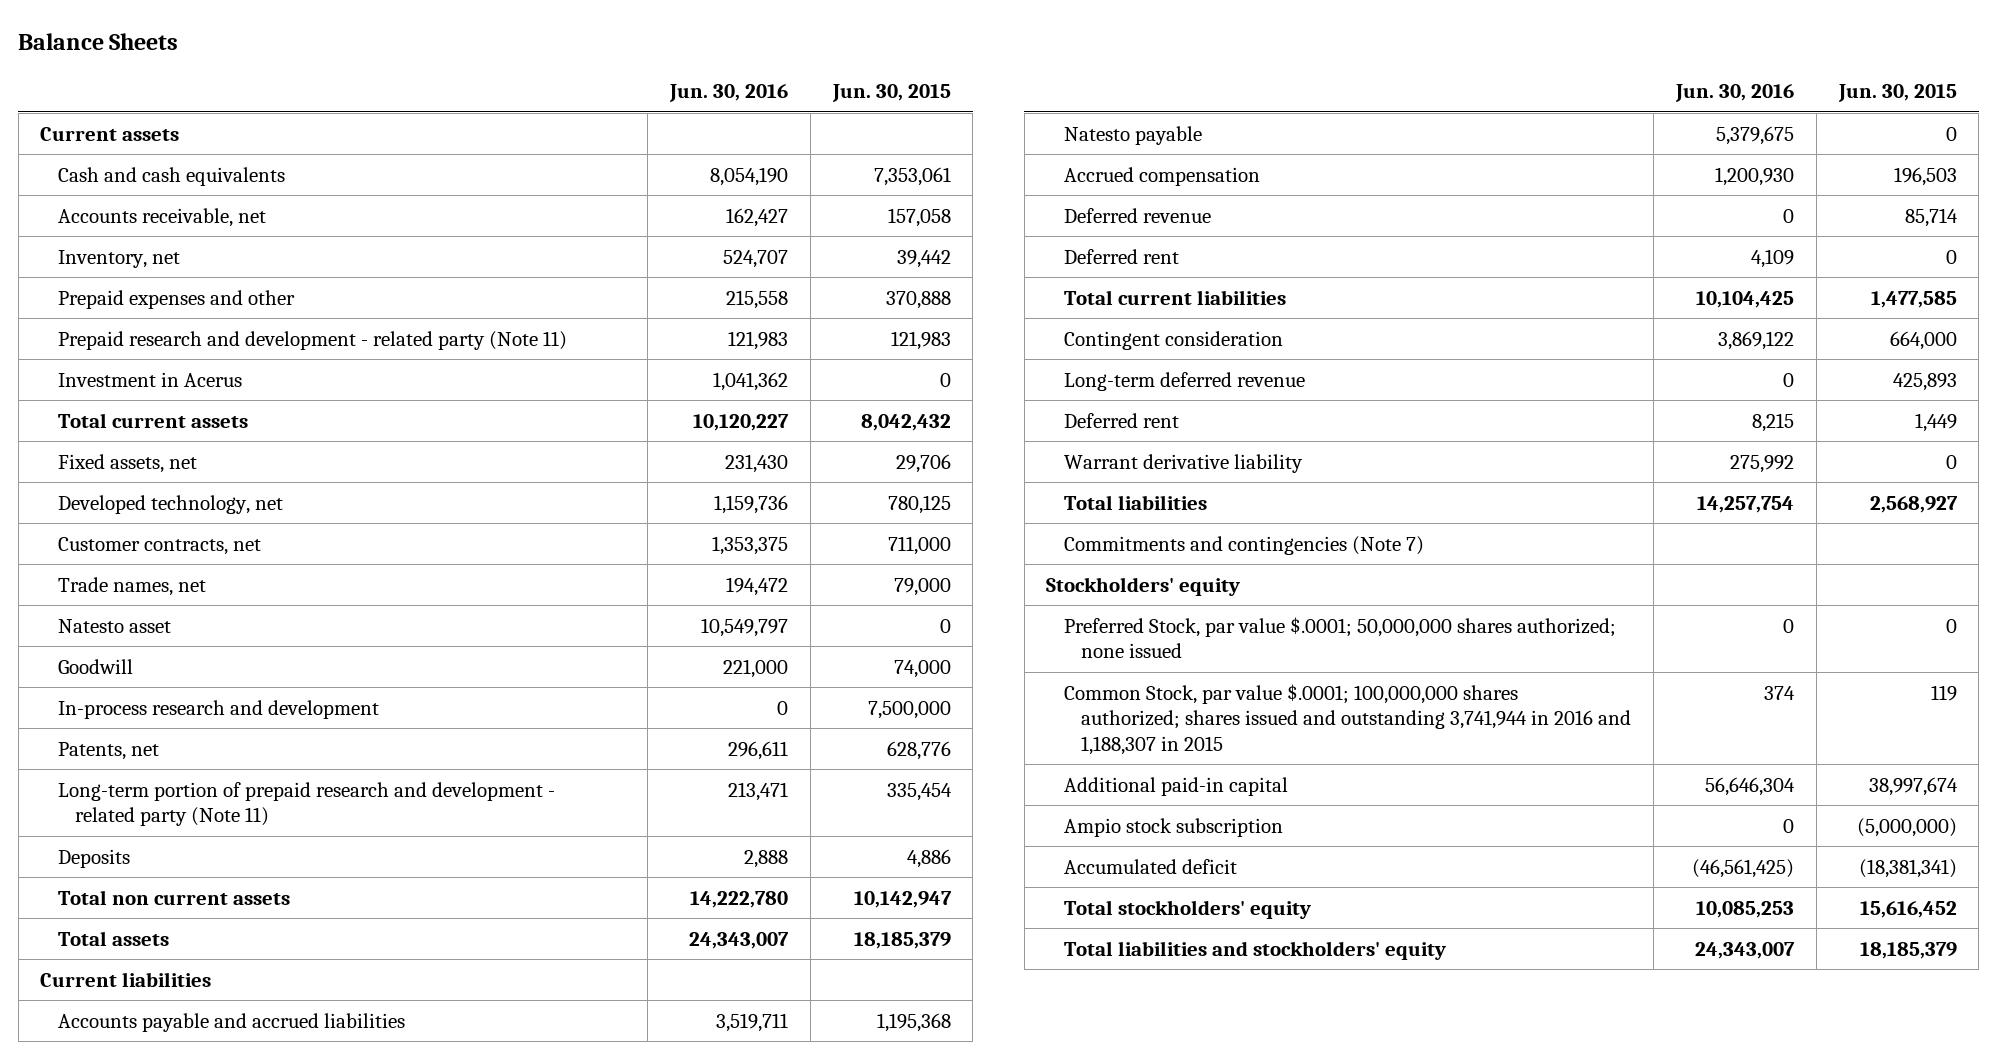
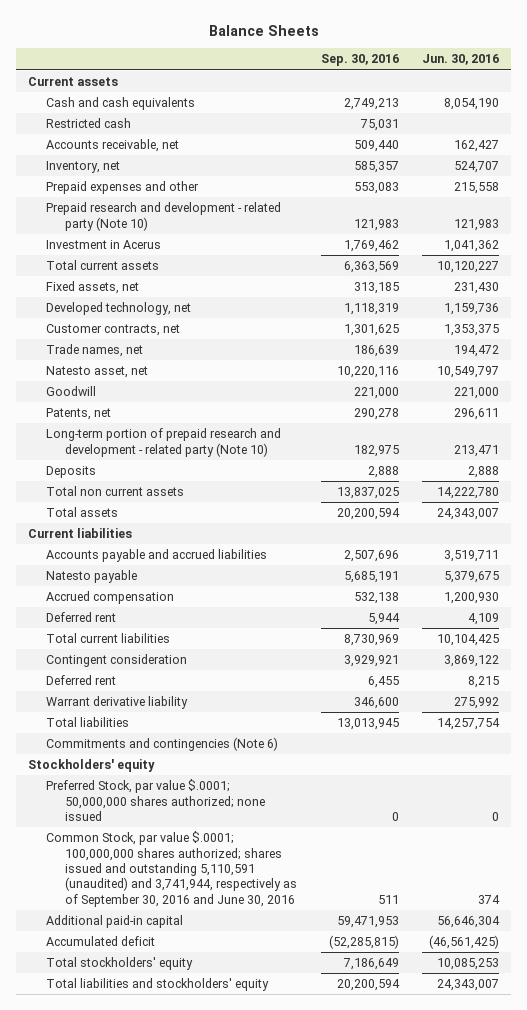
- | Jun. 30, 2016 | Jun. 30, 2015
+ | Sep. 30, 2016 | Jun. 30, 2016
+ Restricted cash | 75,031 |
- Prepaid research and development - related party (Note 11) | 121,983 | 121,983
+ Prepaid research and development - related party (Note 10) | 121,983 | 121,983
- Natesto asset | 10,549,797 | 0
+ Natesto asset, net | 10,220,116 | 10,549,797
- In-process research and development | 0 | 7,500,000
- Long-term portion of prepaid research and development - related party (Note 11) | 213,471 | 335,454
+ Long-term portion of prepaid research and development - related party (Note 10) | 182,975 | 213,471
- Deferred revenue | 0 | 85,714
- Long-term deferred revenue | 0 | 425,893
- Commitments and contingencies (Note 7)
+ Commitments and contingencies (Note 6)
- Common Stock, par value $.0001; 100,000,000 shares authorized; shares issued and outstanding 3,741,944 in 2016 and 1,188,307 in 2015 | 374 | 119
+ Common Stock, par value $.0001; 100,000,000 shares authorized; shares issued and outstanding 5,110,591 (unaudited) and 3,741,944, respectively as of September 30, 2016 and June 30, 2016 | 511 | 374
- Ampio stock subscription | 0 | (5,000,000)

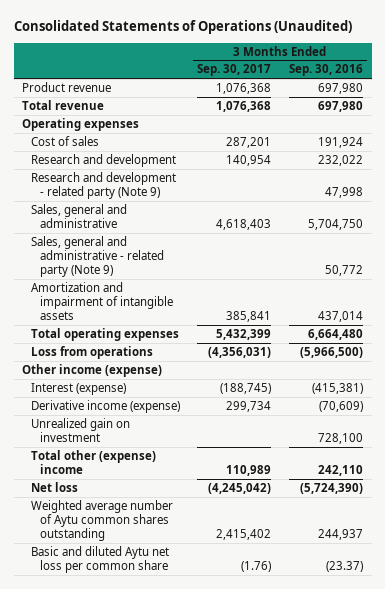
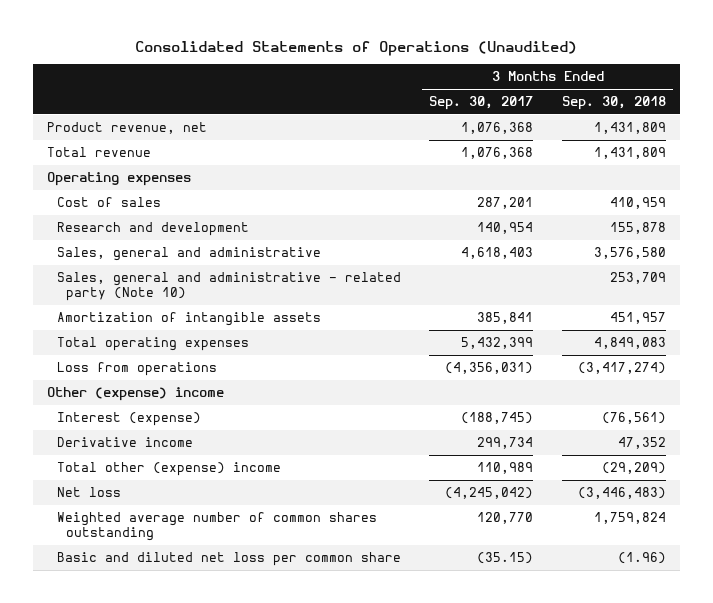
- | 3 Months Ended Sep. 30, 2017 | 3 Months Ended Sep. 30, 2016
+ | 3 Months Ended Sep. 30, 2017 | 3 Months Ended Sep. 30, 2018
- Product revenue | 1,076,368 | 697,980
+ Product revenue, net | 1,076,368 | 1,431,809
- Research and development - related party (Note 9) | | 47,998
- Sales, general and administrative - related party (Note 9) | | 50,772
- Amortization and impairment of intangible assets | 385,841 | 437,014
+ Sales, general and administrative - related party (Note 10) | | 253,709
+ Amortization of intangible assets | 385,841 | 451,957
- Other income (expense)
+ Other (expense) income
- Derivative income (expense) | 299,734 | (70,609)
- Unrealized gain on investment | | 728,100
+ Derivative income | 299,734 | 47,352
- Weighted average number of Aytu common shares outstanding | 2,415,402 | 244,937
- Basic and diluted Aytu net loss per common share | (1.76) | (23.37)
+ Weighted average number of common shares outstanding | 120,770 | 1,759,824
+ Basic and diluted net loss per common share | (35.15) | (1.96)

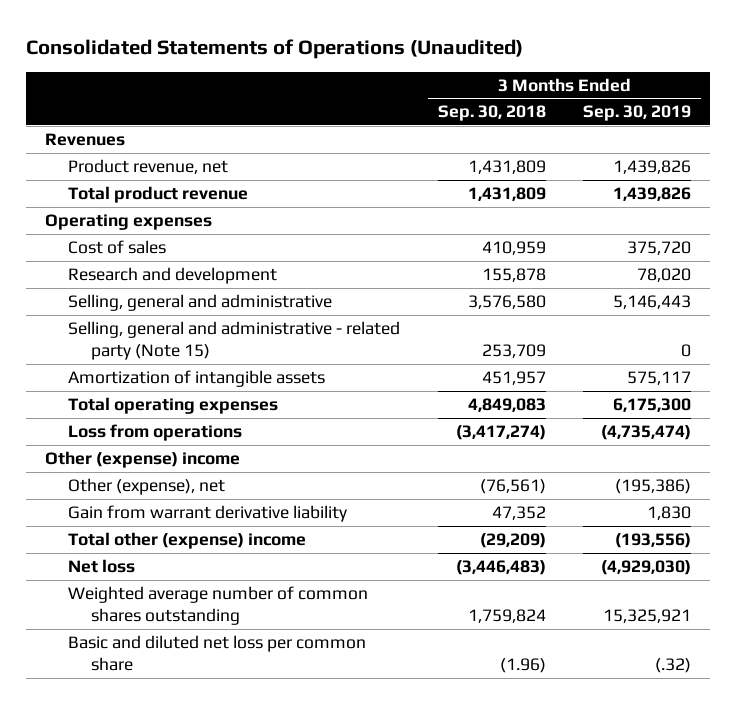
- | 3 Months Ended Sep. 30, 2017 | 3 Months Ended Sep. 30, 2018
+ | 3 Months Ended Sep. 30, 2018 | 3 Months Ended Sep. 30, 2019
+ Revenues
- Total revenue | 1,076,368 | 1,431,809
+ Total product revenue | 1,431,809 | 1,439,826
- Sales, general and administrative | 4,618,403 | 3,576,580
- Sales, general and administrative - related party (Note 10) | | 253,709
+ Selling, general and administrative | 3,576,580 | 5,146,443
+ Selling, general and administrative - related party (Note 15) | 253,709 | 0
- Interest (expense) | (188,745) | (76,561)
- Derivative income | 299,734 | 47,352
+ Other (expense), net | (76,561) | (195,386)
+ Gain from warrant derivative liability | 47,352 | 1,830

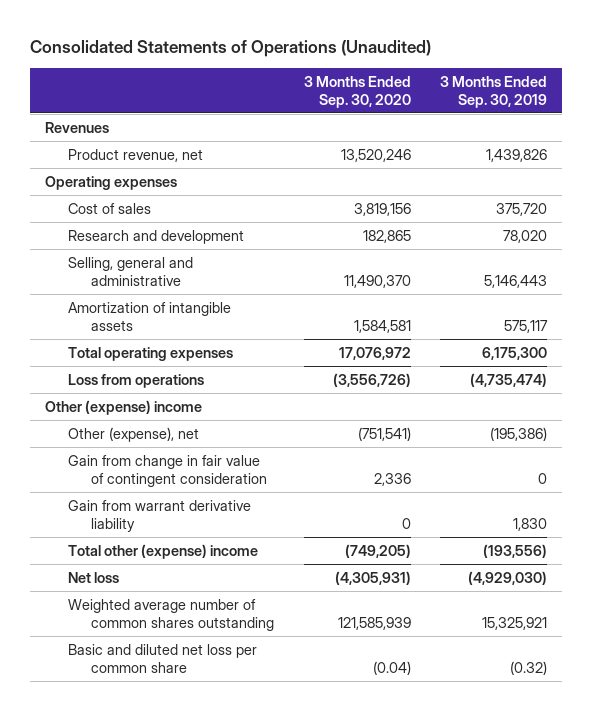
- | 3 Months Ended Sep. 30, 2018 | 3 Months Ended Sep. 30, 2019
+ | 3 Months Ended Sep. 30, 2020 | 3 Months Ended Sep. 30, 2019
- Total product revenue | 1,431,809 | 1,439,826
- Selling, general and administrative - related party (Note 15) | 253,709 | 0
+ Gain from change in fair value of contingent consideration | 2,336 | 0
- Basic and diluted net loss per common share | (1.96) | (.32)
+ Basic and diluted net loss per common share | (0.04) | (0.32)

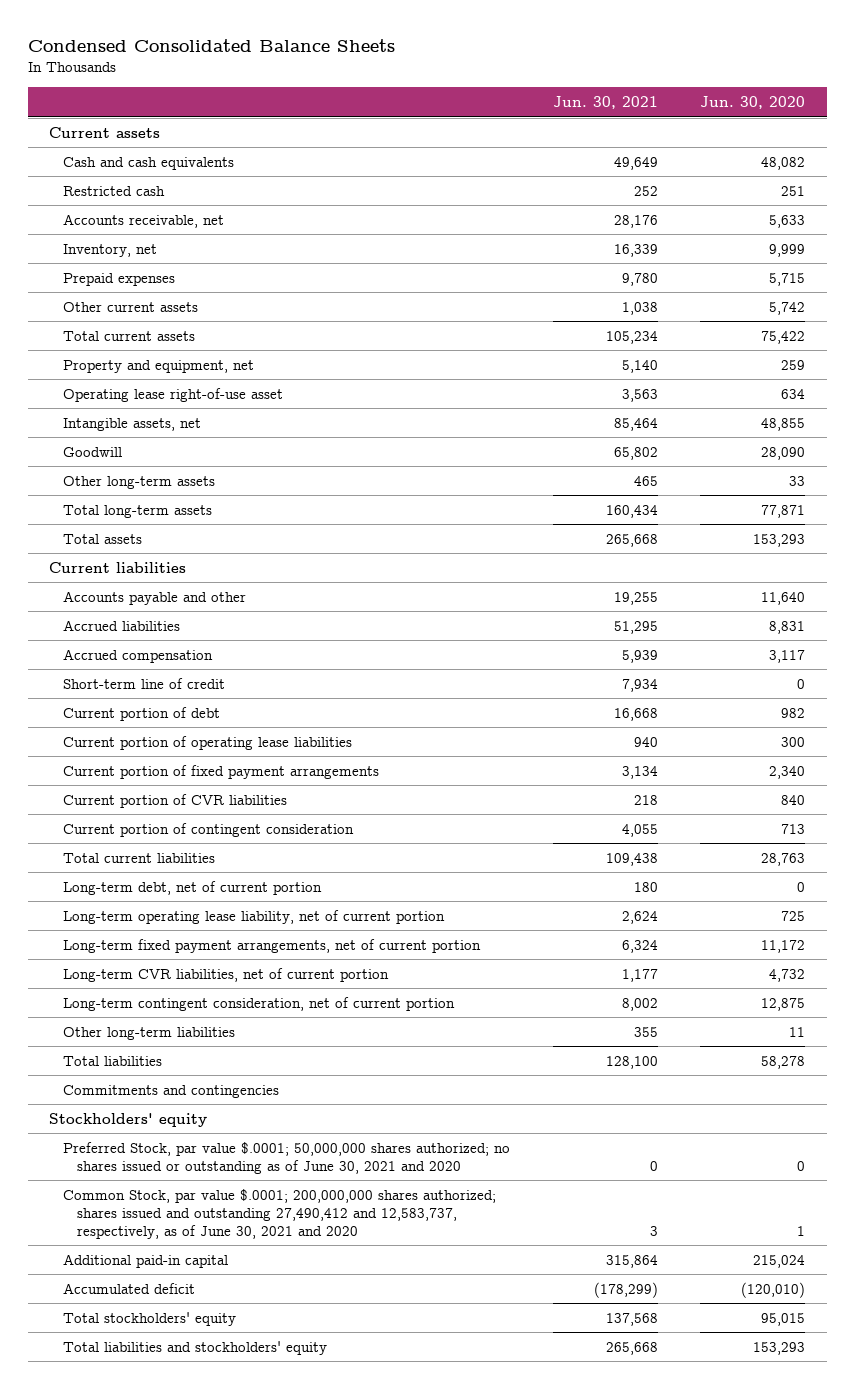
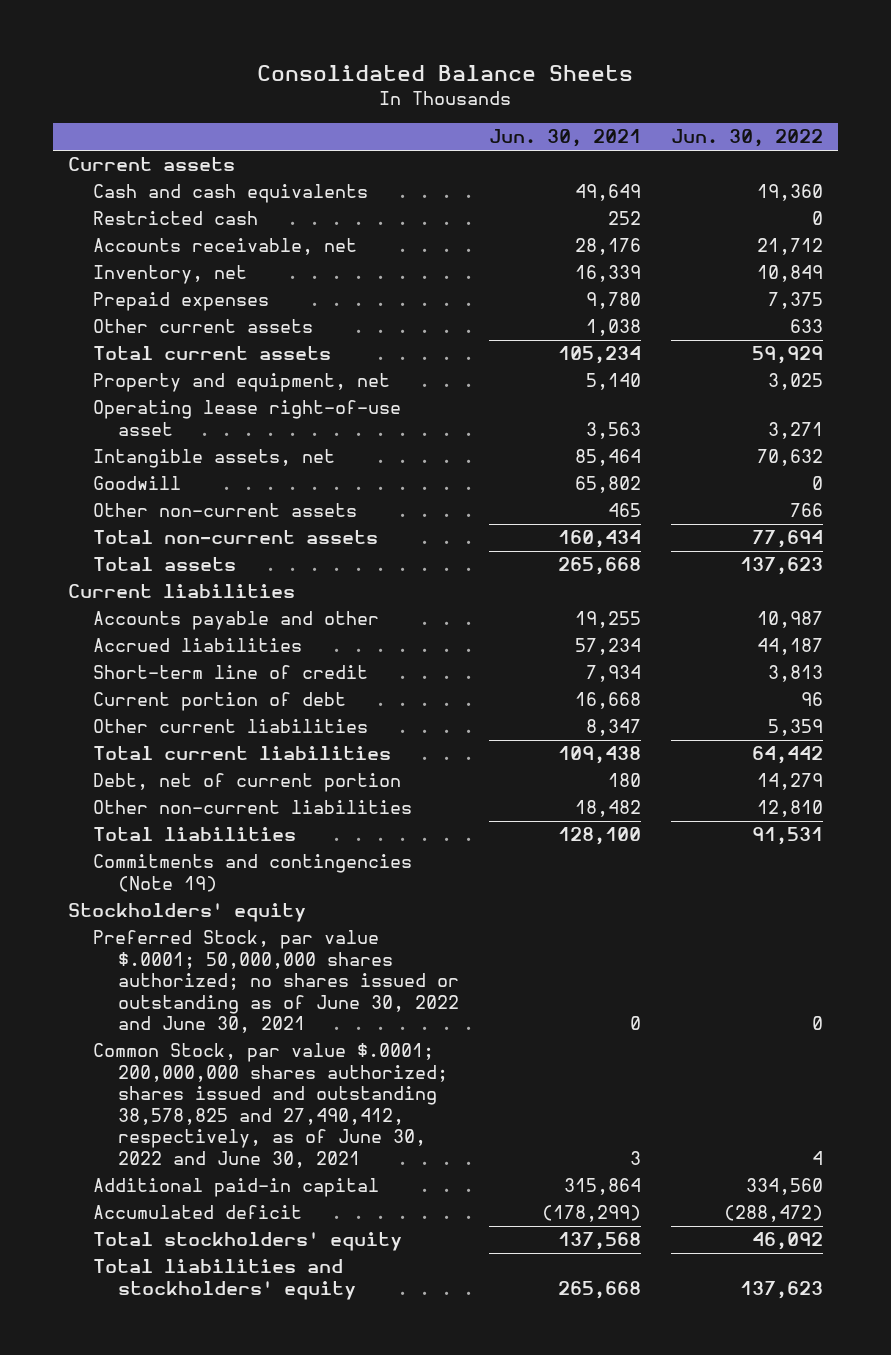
- Condensed Consolidated Balance Sheets
+ Consolidated Balance Sheets
- | Jun. 30, 2021 | Jun. 30, 2020
+ | Jun. 30, 2021 | Jun. 30, 2022
- Other long-term assets | 465 | 33
- Total long-term assets | 160,434 | 77,871
+ Other non-current assets | 465 | 766
+ Total non-current assets | 160,434 | 77,694
- Accrued liabilities | 51,295 | 8,831
- Accrued compensation | 5,939 | 3,117
+ Accrued liabilities | 57,234 | 44,187
- Current portion of operating lease liabilities | 940 | 300
- Current portion of fixed payment arrangements | 3,134 | 2,340
- Current portion of CVR liabilities | 218 | 840
- Current portion of contingent consideration | 4,055 | 713
+ Other current liabilities | 8,347 | 5,359
- Long-term debt, net of current portion | 180 | 0
- Long-term operating lease liability, net of current portion | 2,624 | 725
- Long-term fixed payment arrangements, net of current portion | 6,324 | 11,172
- Long-term CVR liabilities, net of current portion | 1,177 | 4,732
- Long-term contingent consideration, net of current portion | 8,002 | 12,875
- Other long-term liabilities | 355 | 11
+ Debt, net of current portion | 180 | 14,279
+ Other non-current liabilities | 18,482 | 12,810
- Commitments and contingencies
+ Commitments and contingencies (Note 19)
- Preferred Stock, par value $.0001; 50,000,000 shares authorized; no shares issued or outstanding as of June 30, 2021 and 2020 | 0 | 0
- Common Stock, par value $.0001; 200,000,000 shares authorized; shares issued and outstanding 27,490,412 and 12,583,737, respectively, as of June 30, 2021 and 2020 | 3 | 1
+ Preferred Stock, par value $.0001; 50,000,000 shares authorized; no shares issued or outstanding as of June 30, 2022 and June 30, 2021 | 0 | 0
+ Common Stock, par value $.0001; 200,000,000 shares authorized; shares issued and outstanding 38,578,825 and 27,490,412, respectively, as of June 30, 2022 and June 30, 2021 | 3 | 4

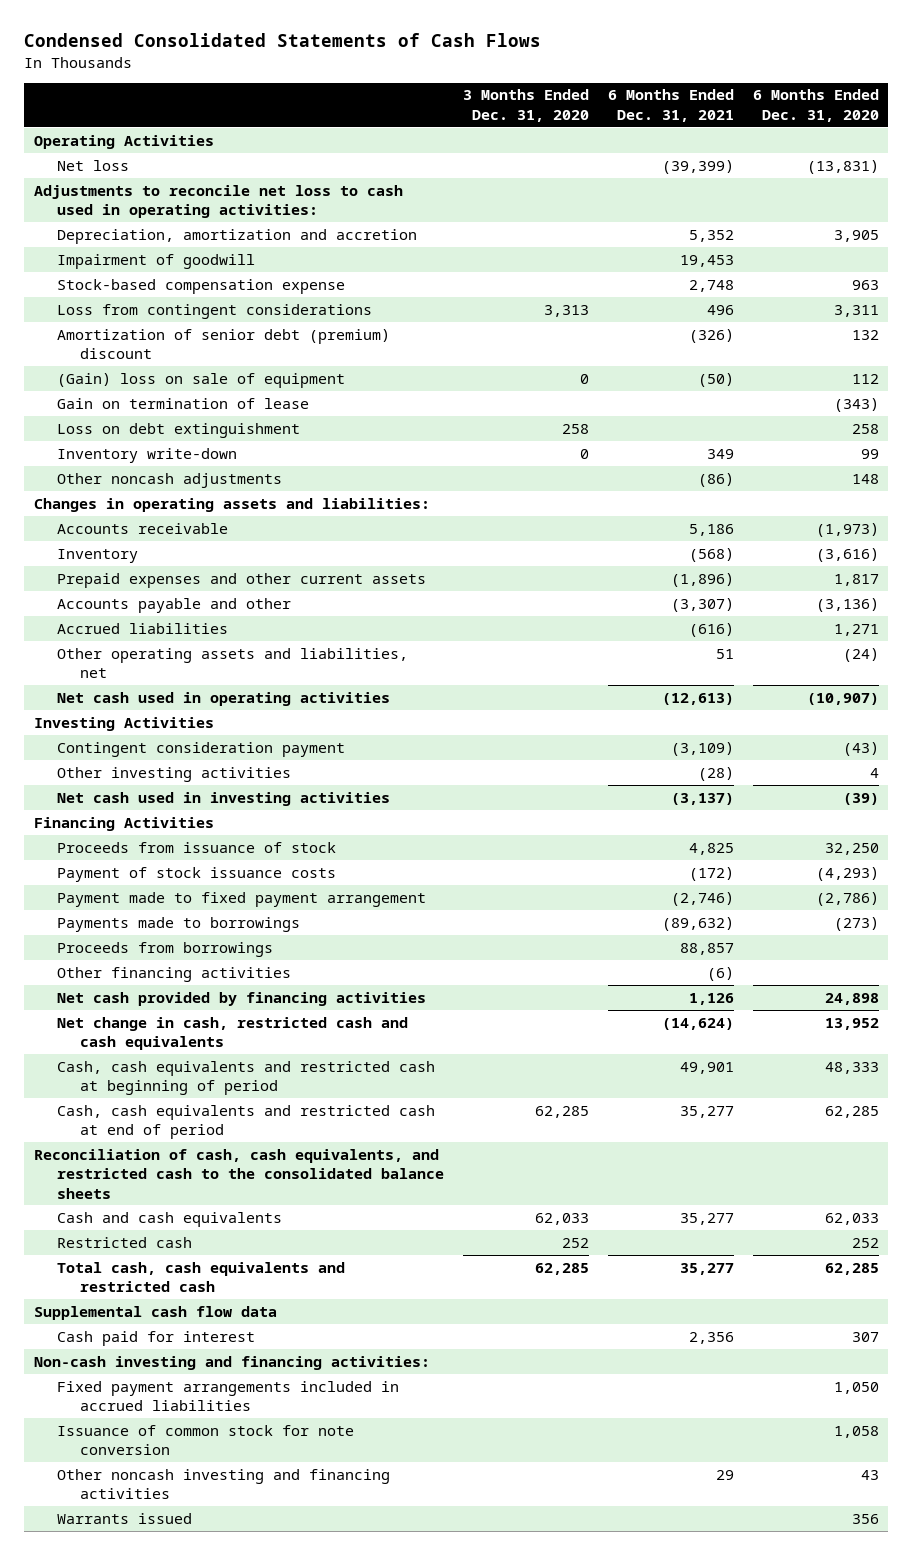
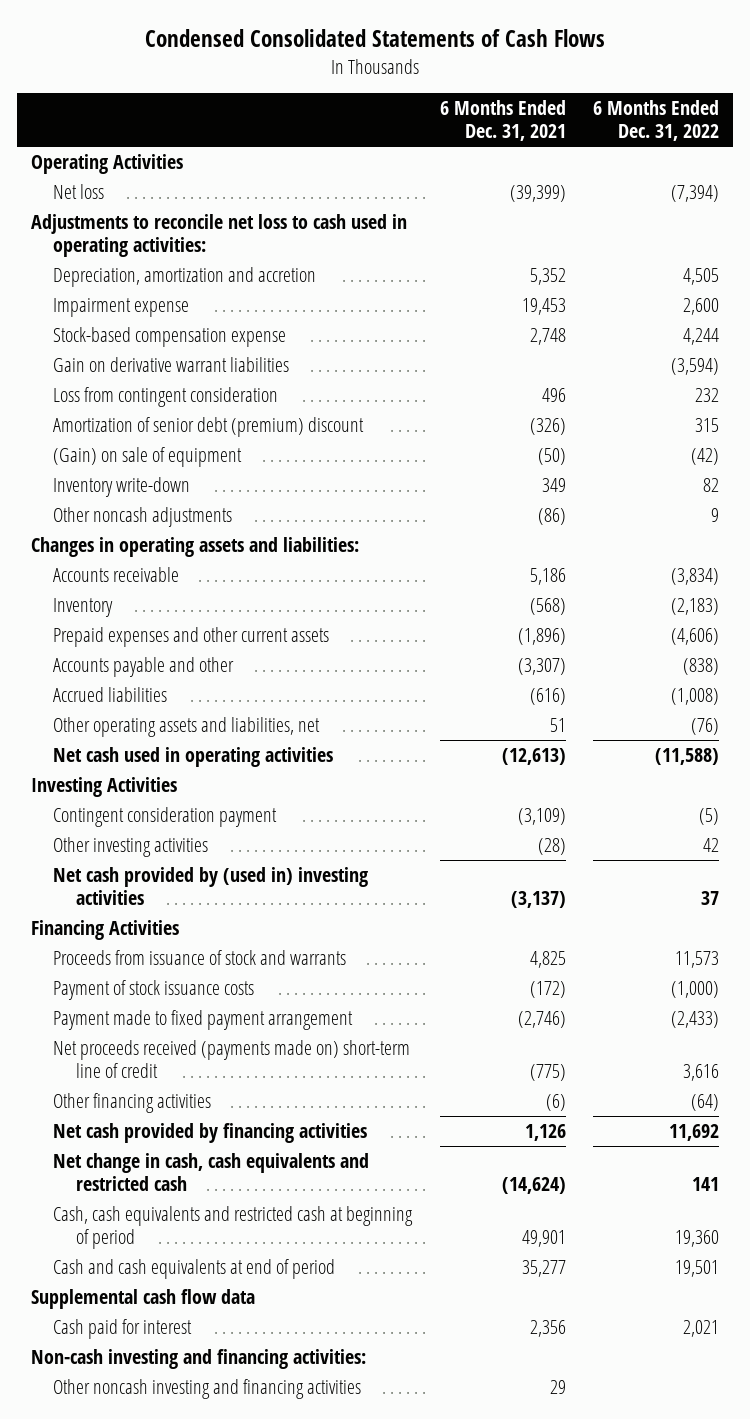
- | 3 Months Ended Dec. 31, 2020 | 6 Months Ended Dec. 31, 2021 | 6 Months Ended Dec. 31, 2020
+ | 6 Months Ended Dec. 31, 2021 | 6 Months Ended Dec. 31, 2022
- Impairment of goodwill | | 19,453 |
+ Impairment expense | 19,453 | 2,600
- Loss from contingent considerations | 3,313 | 496 | 3,311
+ Gain on derivative warrant liabilities | | (3,594)
+ Loss from contingent consideration | 496 | 232
- (Gain) loss on sale of equipment | 0 | (50) | 112
- Gain on termination of lease | | | (343)
- Loss on debt extinguishment | 258 | | 258
+ (Gain) on sale of equipment | (50) | (42)
- Net cash used in investing activities | | (3,137) | (39)
+ Net cash provided by (used in) investing activities | (3,137) | 37
- Proceeds from issuance of stock | | 4,825 | 32,250
+ Proceeds from issuance of stock and warrants | 4,825 | 11,573
- Payments made to borrowings | | (89,632) | (273)
- Proceeds from borrowings | | 88,857 |
+ Net proceeds received (payments made on) short-term line of credit | (775) | 3,616
- Net change in cash, restricted cash and cash equivalents | | (14,624) | 13,952
+ Net change in cash, cash equivalents and restricted cash | (14,624) | 141
- Cash, cash equivalents and restricted cash at end of period | 62,285 | 35,277 | 62,285
- Reconciliation of cash, cash equivalents, and restricted cash to the consolidated balance sheets
- Cash and cash equivalents | 62,033 | 35,277 | 62,033
- Restricted cash | 252 | | 252
- Total cash, cash equivalents and restricted cash | 62,285 | 35,277 | 62,285
+ Cash and cash equivalents at end of period | 35,277 | 19,501
- Fixed payment arrangements included in accrued liabilities | | | 1,050
- Issuance of common stock for note conversion | | | 1,058
- Warrants issued | | | 356

